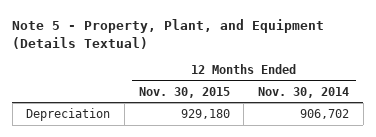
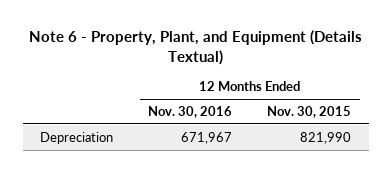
- Note 5 - Property, Plant, and Equipment (Details Textual)
+ Note 6 - Property, Plant, and Equipment (Details Textual)
- | 12 Months Ended Nov. 30, 2015 | 12 Months Ended Nov. 30, 2014
+ | 12 Months Ended Nov. 30, 2016 | 12 Months Ended Nov. 30, 2015
- Depreciation | 929,180 | 906,702
+ Depreciation | 671,967 | 821,990

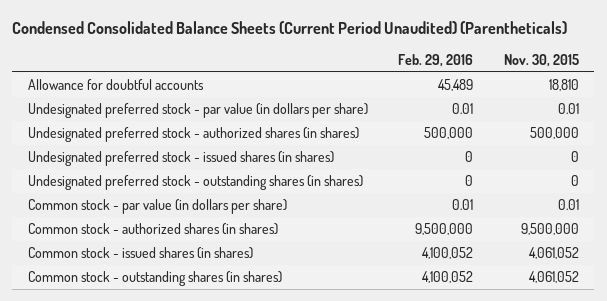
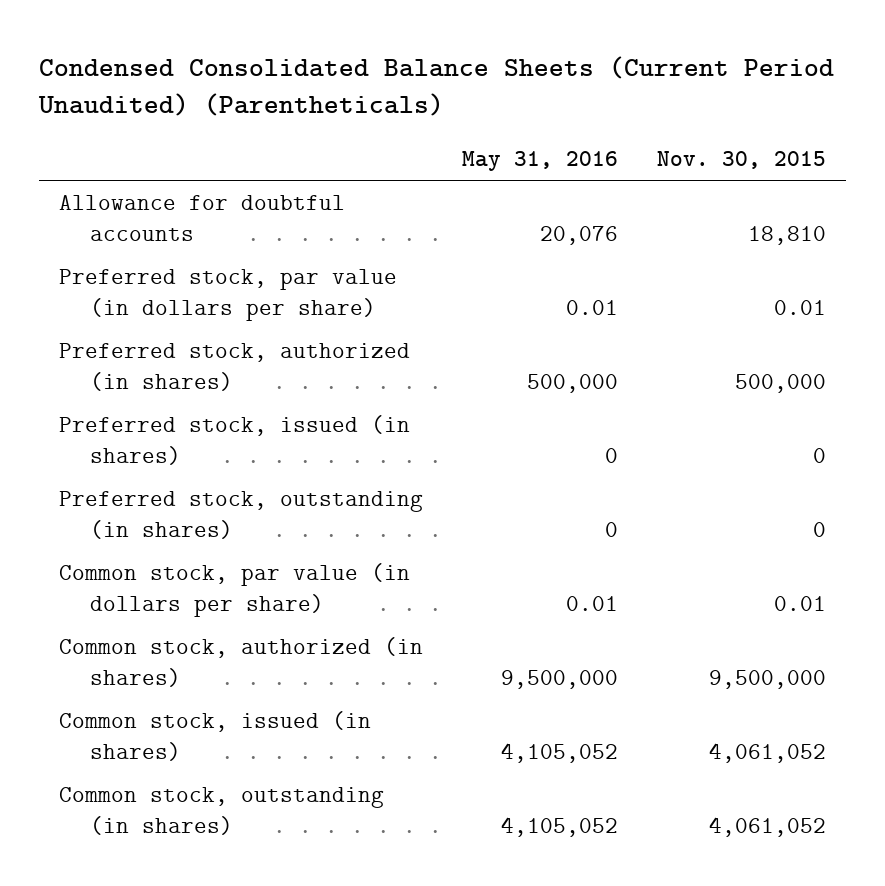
- | Feb. 29, 2016 | Nov. 30, 2015
+ | May 31, 2016 | Nov. 30, 2015
- Undesignated preferred stock - par value (in dollars per share) | 0.01 | 0.01
- Undesignated preferred stock - authorized shares (in shares) | 500,000 | 500,000
- Undesignated preferred stock - issued shares (in shares) | 0 | 0
- Undesignated preferred stock - outstanding shares (in shares) | 0 | 0
- Common stock - par value (in dollars per share) | 0.01 | 0.01
- Common stock - authorized shares (in shares) | 9,500,000 | 9,500,000
- Common stock - issued shares (in shares) | 4,100,052 | 4,061,052
- Common stock - outstanding shares (in shares) | 4,100,052 | 4,061,052
+ Preferred stock, par value (in dollars per share) | 0.01 | 0.01
+ Preferred stock, authorized (in shares) | 500,000 | 500,000
+ Preferred stock, issued (in shares) | 0 | 0
+ Preferred stock, outstanding (in shares) | 0 | 0
+ Common stock, par value (in dollars per share) | 0.01 | 0.01
+ Common stock, authorized (in shares) | 9,500,000 | 9,500,000
+ Common stock, issued (in shares) | 4,105,052 | 4,061,052
+ Common stock, outstanding (in shares) | 4,105,052 | 4,061,052

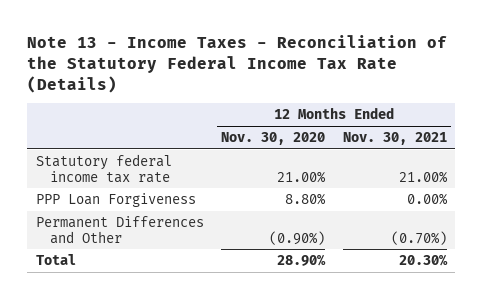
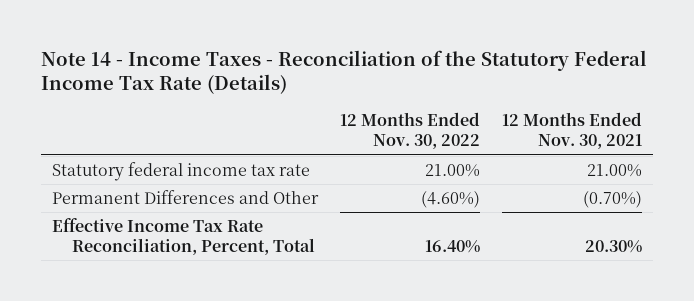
- Note 13 - Income Taxes - Reconciliation of the Statutory Federal Income Tax Rate (Details)
+ Note 14 - Income Taxes - Reconciliation of the Statutory Federal Income Tax Rate (Details)
- | 12 Months Ended Nov. 30, 2020 | 12 Months Ended Nov. 30, 2021
+ | 12 Months Ended Nov. 30, 2022 | 12 Months Ended Nov. 30, 2021
- PPP Loan Forgiveness | 8.80% | 0.00%
- Total | 28.90% | 20.30%
+ Effective Income Tax Rate Reconciliation, Percent, Total | 16.40% | 20.30%

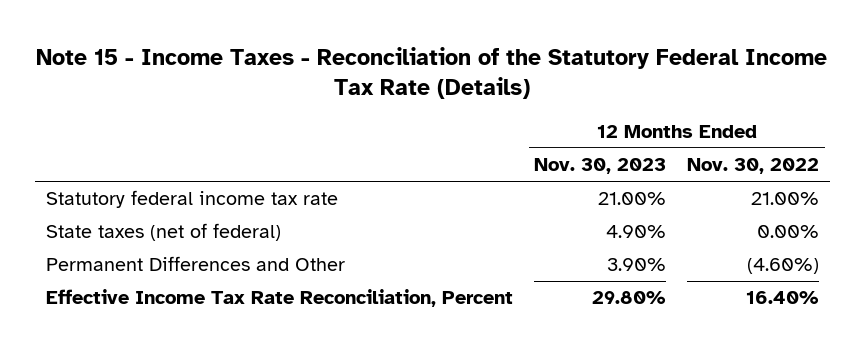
- Note 14 - Income Taxes - Reconciliation of the Statutory Federal Income Tax Rate (Details)
+ Note 15 - Income Taxes - Reconciliation of the Statutory Federal Income Tax Rate (Details)
- | 12 Months Ended Nov. 30, 2022 | 12 Months Ended Nov. 30, 2021
+ | 12 Months Ended Nov. 30, 2023 | 12 Months Ended Nov. 30, 2022
+ State taxes (net of federal) | 4.90% | 0.00%
- Effective Income Tax Rate Reconciliation, Percent, Total | 16.40% | 20.30%
+ Effective Income Tax Rate Reconciliation, Percent | 29.80% | 16.40%

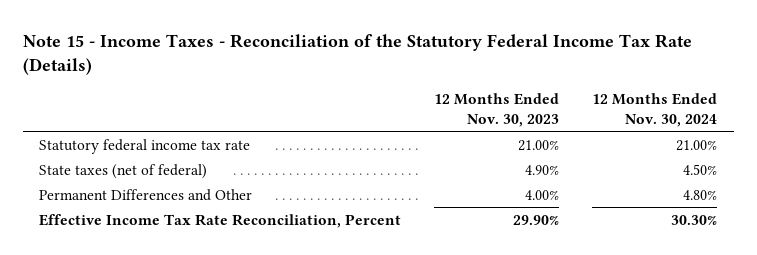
- | 12 Months Ended Nov. 30, 2023 | 12 Months Ended Nov. 30, 2022
+ | 12 Months Ended Nov. 30, 2023 | 12 Months Ended Nov. 30, 2024
- Permanent Differences and Other | 3.90% | (4.60%)
- Effective Income Tax Rate Reconciliation, Percent | 29.80% | 16.40%
+ Permanent Differences and Other | 4.00% | 4.80%
+ Effective Income Tax Rate Reconciliation, Percent | 29.90% | 30.30%

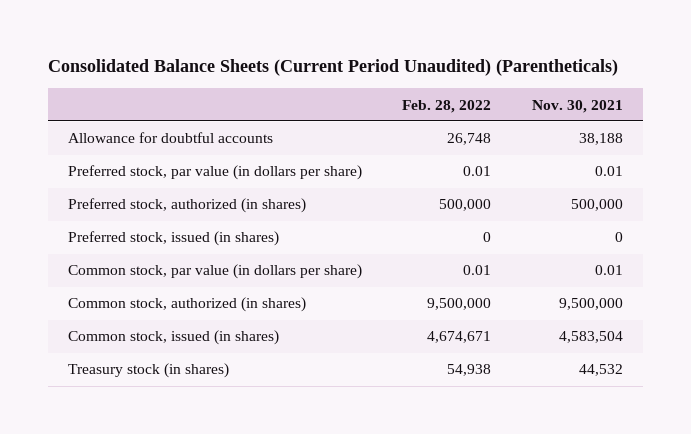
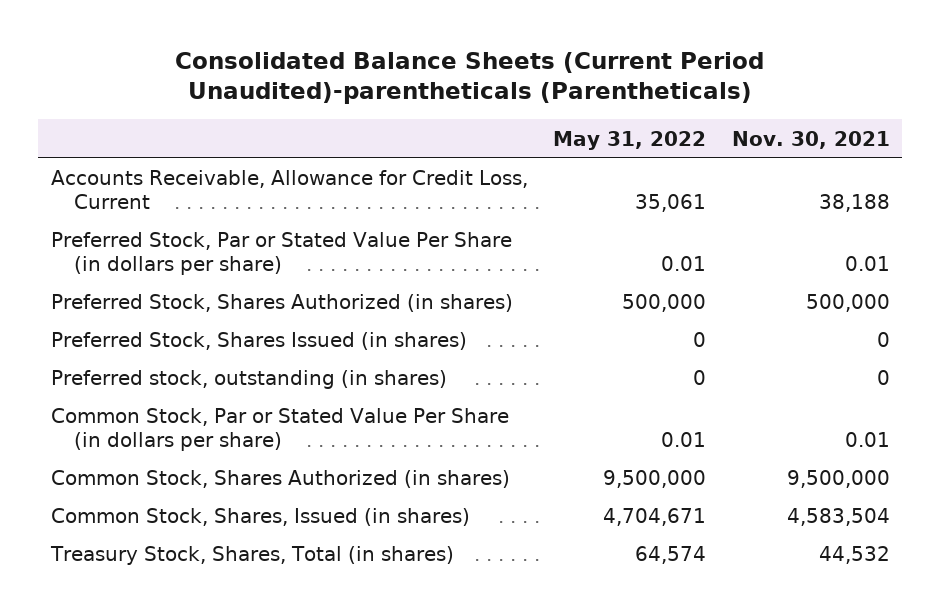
- Consolidated Balance Sheets (Current Period Unaudited) (Parentheticals)
+ Consolidated Balance Sheets (Current Period Unaudited)-parentheticals (Parentheticals)
- | Feb. 28, 2022 | Nov. 30, 2021
+ | May 31, 2022 | Nov. 30, 2021
- Allowance for doubtful accounts | 26,748 | 38,188
- Preferred stock, par value (in dollars per share) | 0.01 | 0.01
- Preferred stock, authorized (in shares) | 500,000 | 500,000
- Preferred stock, issued (in shares) | 0 | 0
- Common stock, par value (in dollars per share) | 0.01 | 0.01
- Common stock, authorized (in shares) | 9,500,000 | 9,500,000
- Common stock, issued (in shares) | 4,674,671 | 4,583,504
- Treasury stock (in shares) | 54,938 | 44,532
+ Accounts Receivable, Allowance for Credit Loss, Current | 35,061 | 38,188
+ Preferred Stock, Par or Stated Value Per Share (in dollars per share) | 0.01 | 0.01
+ Preferred Stock, Shares Authorized (in shares) | 500,000 | 500,000
+ Preferred Stock, Shares Issued (in shares) | 0 | 0
+ Preferred stock, outstanding (in shares) | 0 | 0
+ Common Stock, Par or Stated Value Per Share (in dollars per share) | 0.01 | 0.01
+ Common Stock, Shares Authorized (in shares) | 9,500,000 | 9,500,000
+ Common Stock, Shares, Issued (in shares) | 4,704,671 | 4,583,504
+ Treasury Stock, Shares, Total (in shares) | 64,574 | 44,532

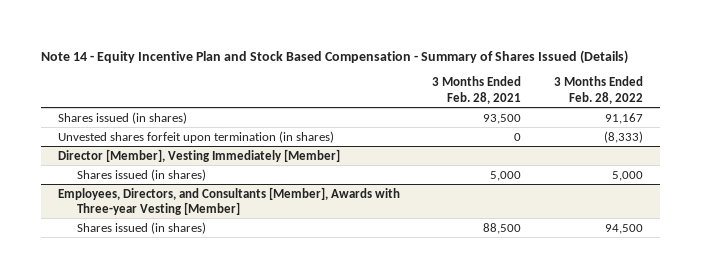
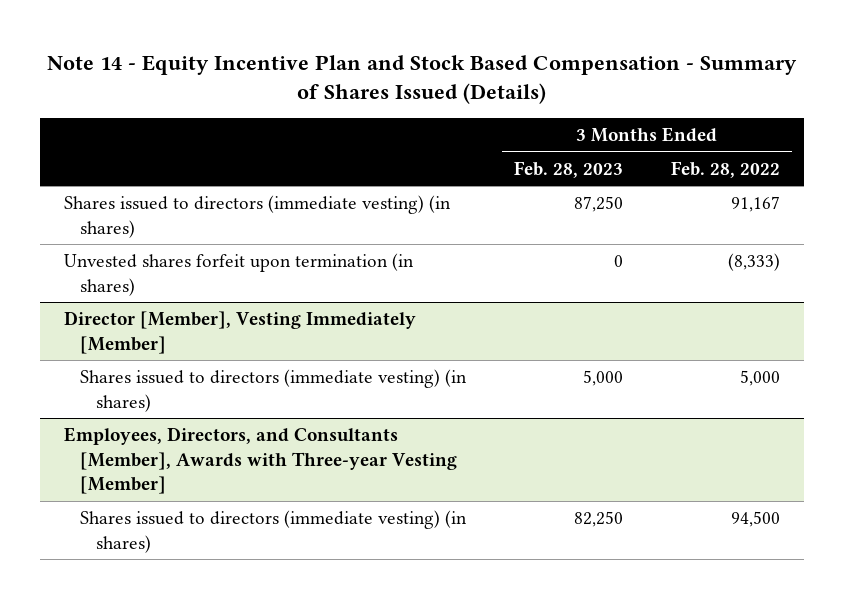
- | 3 Months Ended Feb. 28, 2021 | 3 Months Ended Feb. 28, 2022
+ | 3 Months Ended Feb. 28, 2023 | 3 Months Ended Feb. 28, 2022
- Shares issued (in shares) | 93,500 | 91,167
+ Shares issued to directors (immediate vesting) (in shares) | 87,250 | 91,167
@ Director [Member], Vesting Immediately [Member]
- Shares issued (in shares) | 5,000 | 5,000
+ Shares issued to directors (immediate vesting) (in shares) | 5,000 | 5,000
@ Employees, Directors, and Consultants [Member], Awards with Three-year Vesting [Member]
- Shares issued (in shares) | 88,500 | 94,500
+ Shares issued to directors (immediate vesting) (in shares) | 82,250 | 94,500

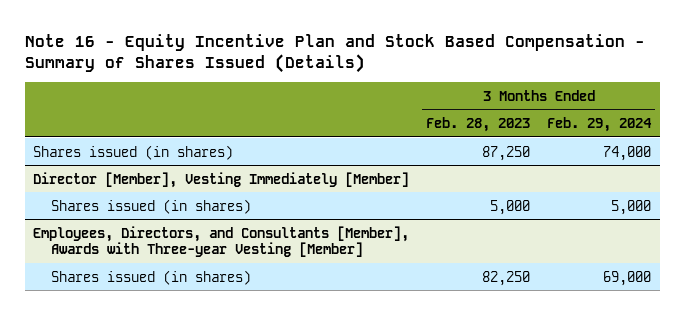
- Note 14 - Equity Incentive Plan and Stock Based Compensation - Summary of Shares Issued (Details)
+ Note 16 - Equity Incentive Plan and Stock Based Compensation - Summary of Shares Issued (Details)
- | 3 Months Ended Feb. 28, 2023 | 3 Months Ended Feb. 28, 2022
+ | 3 Months Ended Feb. 28, 2023 | 3 Months Ended Feb. 29, 2024
- Shares issued to directors (immediate vesting) (in shares) | 87,250 | 91,167
- Unvested shares forfeit upon termination (in shares) | 0 | (8,333)
+ Shares issued (in shares) | 87,250 | 74,000
@ Director [Member], Vesting Immediately [Member]
- Shares issued to directors (immediate vesting) (in shares) | 5,000 | 5,000
+ Shares issued (in shares) | 5,000 | 5,000
@ Employees, Directors, and Consultants [Member], Awards with Three-year Vesting [Member]
- Shares issued to directors (immediate vesting) (in shares) | 82,250 | 94,500
+ Shares issued (in shares) | 82,250 | 69,000

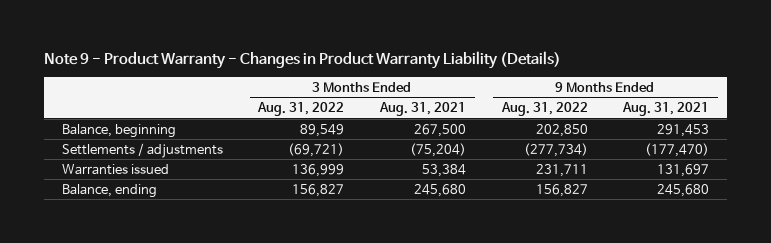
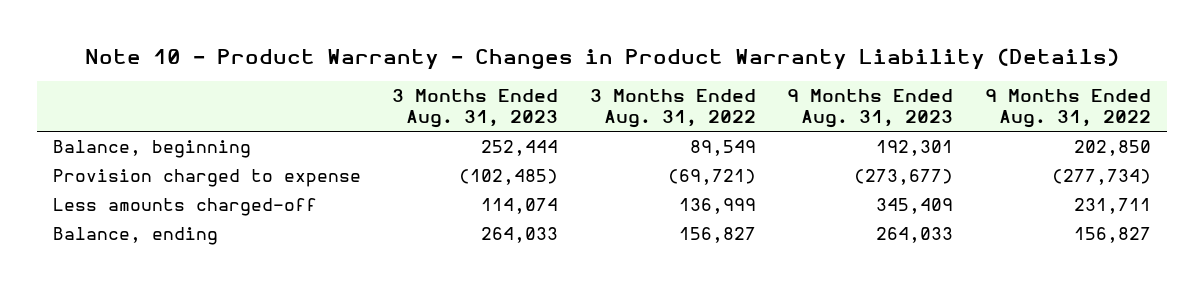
- Note 9 - Product Warranty - Changes in Product Warranty Liability (Details)
+ Note 10 - Product Warranty - Changes in Product Warranty Liability (Details)
- | 3 Months Ended Aug. 31, 2022 | 3 Months Ended Aug. 31, 2021 | 9 Months Ended Aug. 31, 2022 | 9 Months Ended Aug. 31, 2021
+ | 3 Months Ended Aug. 31, 2023 | 3 Months Ended Aug. 31, 2022 | 9 Months Ended Aug. 31, 2023 | 9 Months Ended Aug. 31, 2022
- Settlements / adjustments | (69,721) | (75,204) | (277,734) | (177,470)
- Warranties issued | 136,999 | 53,384 | 231,711 | 131,697
+ Provision charged to expense | (102,485) | (69,721) | (273,677) | (277,734)
+ Less amounts charged-off | 114,074 | 136,999 | 345,409 | 231,711

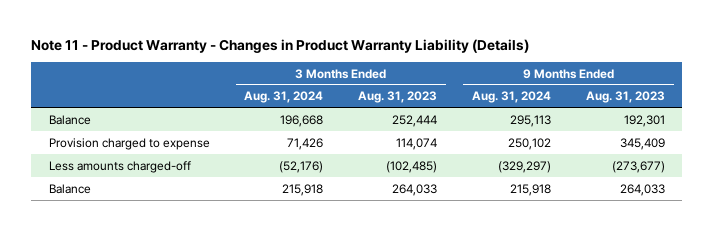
- Note 10 - Product Warranty - Changes in Product Warranty Liability (Details)
+ Note 11 - Product Warranty - Changes in Product Warranty Liability (Details)
- | 3 Months Ended Aug. 31, 2023 | 3 Months Ended Aug. 31, 2022 | 9 Months Ended Aug. 31, 2023 | 9 Months Ended Aug. 31, 2022
+ | 3 Months Ended Aug. 31, 2024 | 3 Months Ended Aug. 31, 2023 | 9 Months Ended Aug. 31, 2024 | 9 Months Ended Aug. 31, 2023
- Balance, beginning | 252,444 | 89,549 | 192,301 | 202,850
- Provision charged to expense | (102,485) | (69,721) | (273,677) | (277,734)
- Less amounts charged-off | 114,074 | 136,999 | 345,409 | 231,711
- Balance, ending | 264,033 | 156,827 | 264,033 | 156,827
+ Balance | 196,668 | 252,444 | 295,113 | 192,301
+ Provision charged to expense | 71,426 | 114,074 | 250,102 | 345,409
+ Less amounts charged-off | (52,176) | (102,485) | (329,297) | (273,677)
+ Balance | 215,918 | 264,033 | 215,918 | 264,033

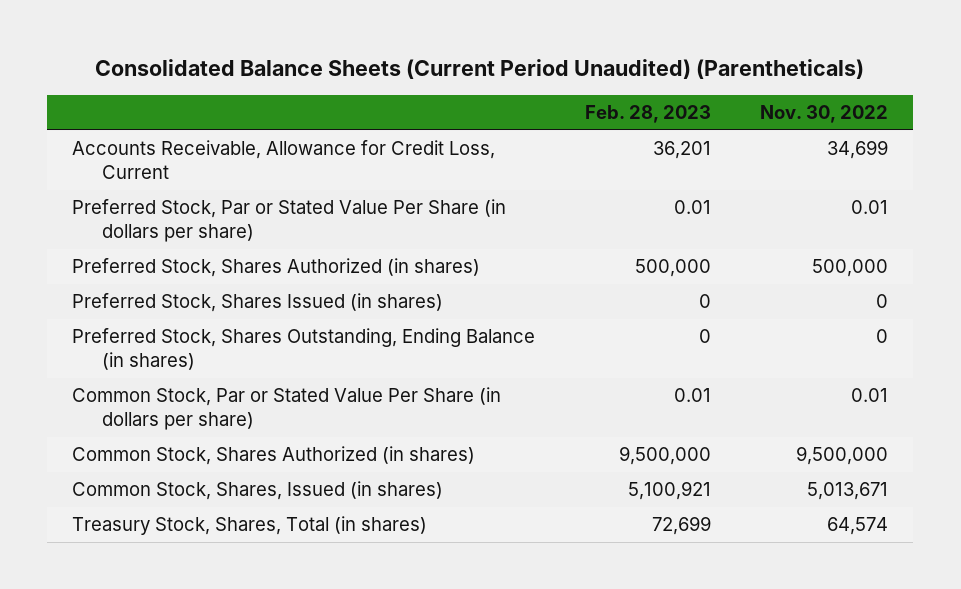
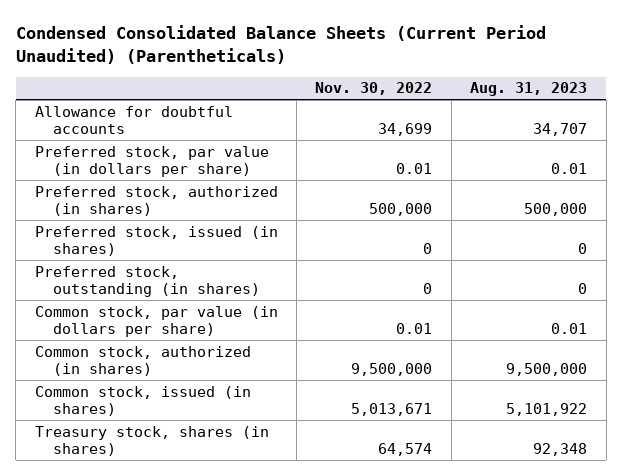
- Consolidated Balance Sheets (Current Period Unaudited) (Parentheticals)
+ Condensed Consolidated Balance Sheets (Current Period Unaudited) (Parentheticals)
- | Feb. 28, 2023 | Nov. 30, 2022
+ | Nov. 30, 2022 | Aug. 31, 2023
- Accounts Receivable, Allowance for Credit Loss, Current | 36,201 | 34,699
- Preferred Stock, Par or Stated Value Per Share (in dollars per share) | 0.01 | 0.01
- Preferred Stock, Shares Authorized (in shares) | 500,000 | 500,000
- Preferred Stock, Shares Issued (in shares) | 0 | 0
- Preferred Stock, Shares Outstanding, Ending Balance (in shares) | 0 | 0
- Common Stock, Par or Stated Value Per Share (in dollars per share) | 0.01 | 0.01
- Common Stock, Shares Authorized (in shares) | 9,500,000 | 9,500,000
- Common Stock, Shares, Issued (in shares) | 5,100,921 | 5,013,671
- Treasury Stock, Shares, Total (in shares) | 72,699 | 64,574
+ Allowance for doubtful accounts | 34,699 | 34,707
+ Preferred stock, par value (in dollars per share) | 0.01 | 0.01
+ Preferred stock, authorized (in shares) | 500,000 | 500,000
+ Preferred stock, issued (in shares) | 0 | 0
+ Preferred stock, outstanding (in shares) | 0 | 0
+ Common stock, par value (in dollars per share) | 0.01 | 0.01
+ Common stock, authorized (in shares) | 9,500,000 | 9,500,000
+ Common stock, issued (in shares) | 5,013,671 | 5,101,922
+ Treasury stock, shares (in shares) | 64,574 | 92,348

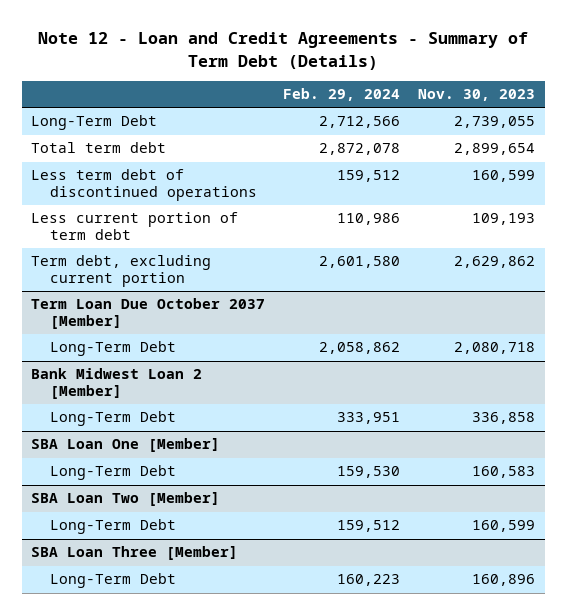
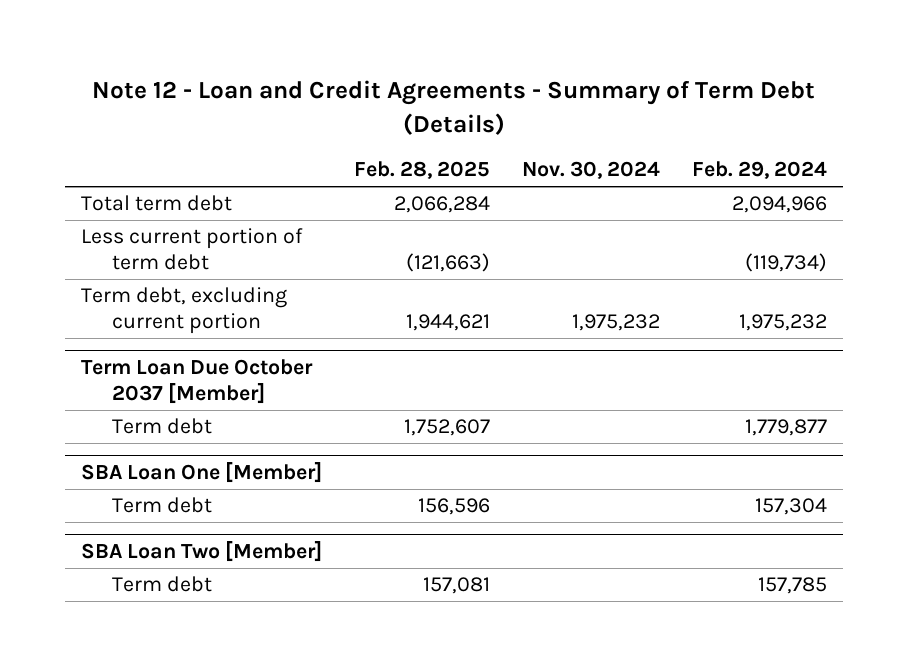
- | Feb. 29, 2024 | Nov. 30, 2023
+ | Feb. 28, 2025 | Nov. 30, 2024 | Feb. 29, 2024
- Long-Term Debt | 2,712,566 | 2,739,055
- Total term debt | 2,872,078 | 2,899,654
- Less term debt of discontinued operations | 159,512 | 160,599
- Less current portion of term debt | 110,986 | 109,193
- Term debt, excluding current portion | 2,601,580 | 2,629,862
+ Total term debt | 2,066,284 | | 2,094,966
+ Less current portion of term debt | (121,663) | | (119,734)
+ Term debt, excluding current portion | 1,944,621 | 1,975,232 | 1,975,232
@ Term Loan Due October 2037 [Member]
- Long-Term Debt | 2,058,862 | 2,080,718
- Bank Midwest Loan 2 [Member]
- Long-Term Debt | 333,951 | 336,858
@ Term Loan Due October 2037 [Member]
+ Term debt | 1,752,607 | | 1,779,877
@ SBA Loan One [Member]
- Long-Term Debt | 159,530 | 160,583
+ Term debt | 156,596 | | 157,304
@ SBA Loan Two [Member]
- Long-Term Debt | 159,512 | 160,599
- SBA Loan Three [Member]
- Long-Term Debt | 160,223 | 160,896
@ SBA Loan Two [Member]
+ Term debt | 157,081 | | 157,785

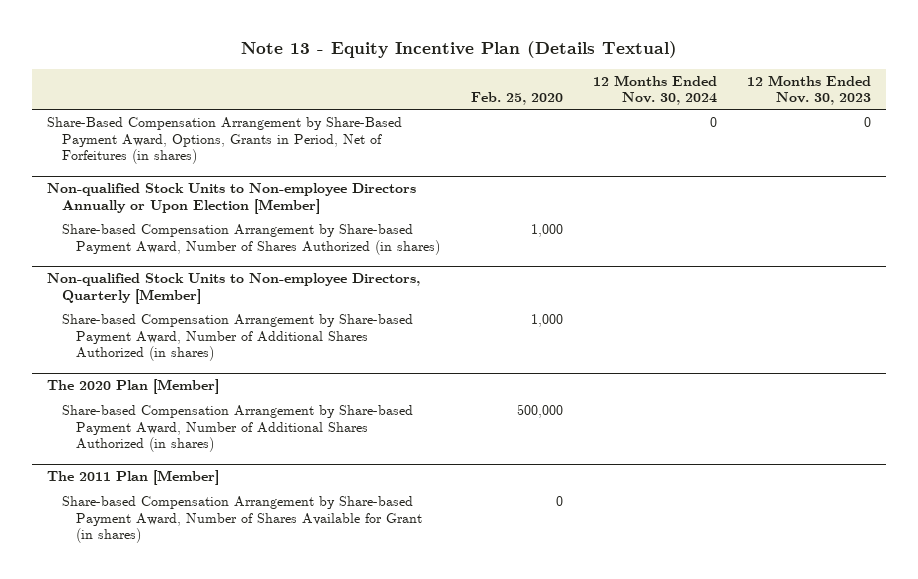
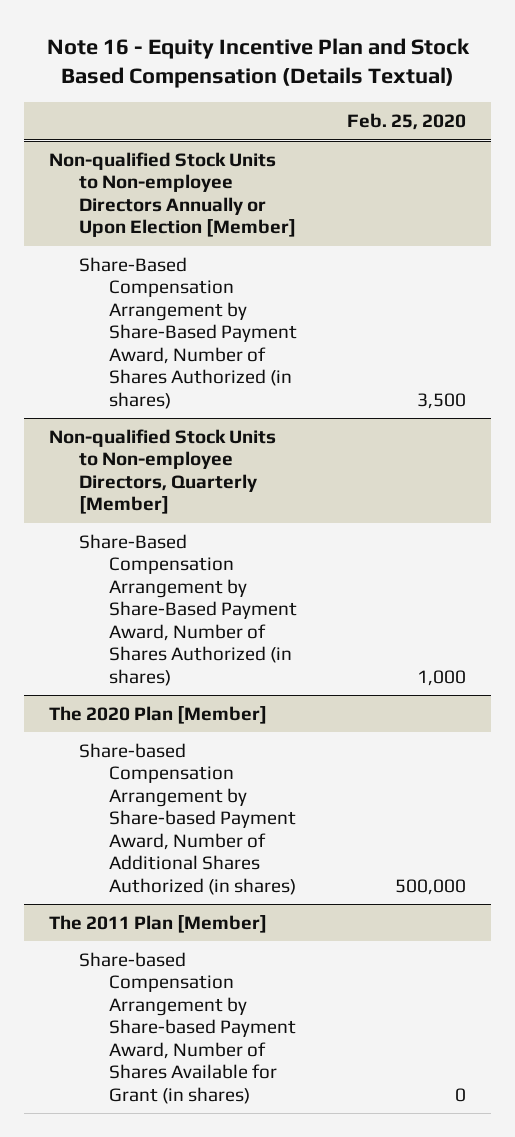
- Note 13 - Equity Incentive Plan (Details Textual)
+ Note 16 - Equity Incentive Plan and Stock Based Compensation (Details Textual)
- | Feb. 25, 2020 | 12 Months Ended Nov. 30, 2024 | 12 Months Ended Nov. 30, 2023
+ | Feb. 25, 2020
- Share-Based Compensation Arrangement by Share-Based Payment Award, Options, Grants in Period, Net of Forfeitures (in shares) | | 0 | 0
@ Non-qualified Stock Units to Non-employee Directors Annually or Upon Election [Member]
- Share-based Compensation Arrangement by Share-based Payment Award, Number of Shares Authorized (in shares) | 1,000 | |
+ Share-Based Compensation Arrangement by Share-Based Payment Award, Number of Shares Authorized (in shares) | 3,500
@ Non-qualified Stock Units to Non-employee Directors, Quarterly [Member]
- Share-based Compensation Arrangement by Share-based Payment Award, Number of Additional Shares Authorized (in shares) | 1,000 | |
+ Share-Based Compensation Arrangement by Share-Based Payment Award, Number of Shares Authorized (in shares) | 1,000

